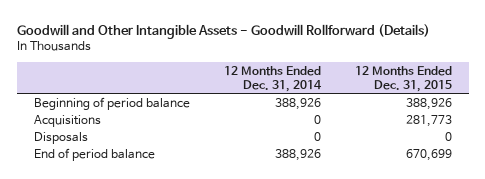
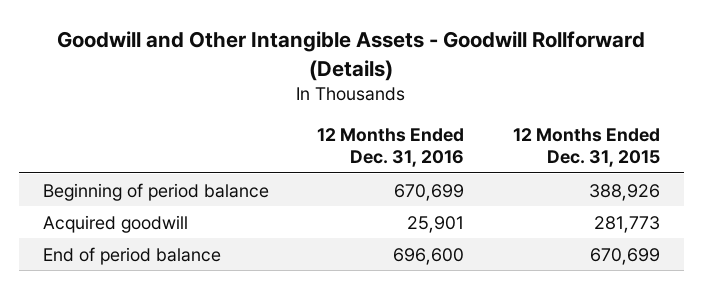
- | 12 Months Ended Dec. 31, 2014 | 12 Months Ended Dec. 31, 2015
+ | 12 Months Ended Dec. 31, 2016 | 12 Months Ended Dec. 31, 2015
- Acquisitions | 0 | 281,773
- Disposals | 0 | 0
+ Acquired goodwill | 25,901 | 281,773

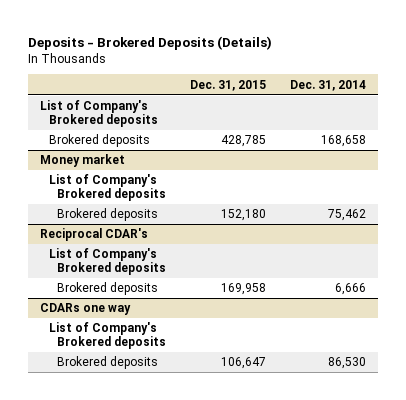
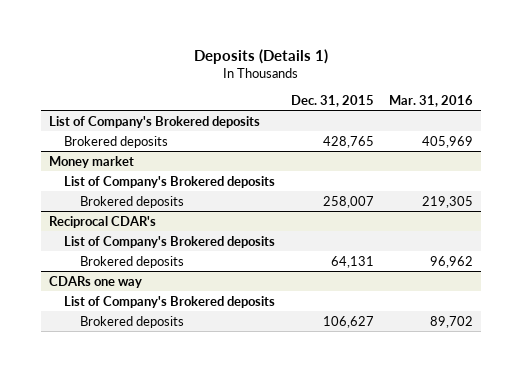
- Deposits - Brokered Deposits (Details)
+ Deposits (Details 1)
- | Dec. 31, 2015 | Dec. 31, 2014
+ | Dec. 31, 2015 | Mar. 31, 2016
- Brokered deposits | 428,785 | 168,658
+ Brokered deposits | 428,765 | 405,969
@ Money market
- Brokered deposits | 152,180 | 75,462
+ Brokered deposits | 258,007 | 219,305
@ Reciprocal CDAR's
- Brokered deposits | 169,958 | 6,666
+ Brokered deposits | 64,131 | 96,962
@ CDARs one way
- Brokered deposits | 106,647 | 86,530
+ Brokered deposits | 106,627 | 89,702

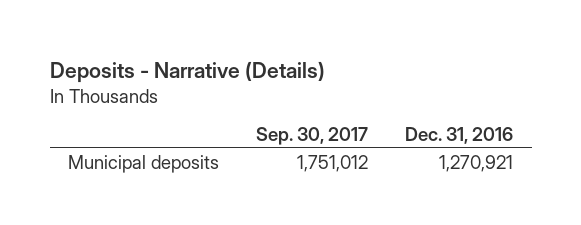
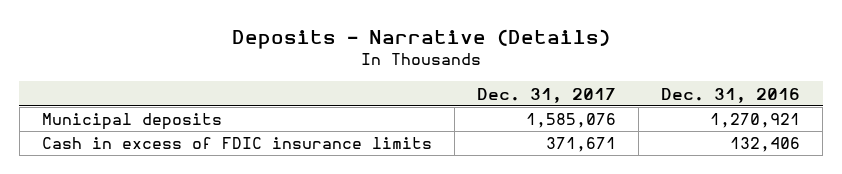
- | Sep. 30, 2017 | Dec. 31, 2016
+ | Dec. 31, 2017 | Dec. 31, 2016
+ Cash in excess of FDIC insurance limits | 371,671 | 132,406

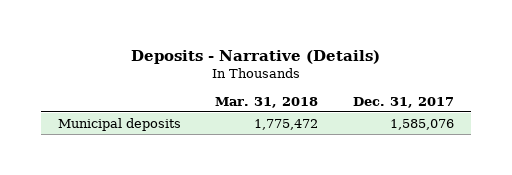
- | Dec. 31, 2017 | Dec. 31, 2016
+ | Mar. 31, 2018 | Dec. 31, 2017
- Cash in excess of FDIC insurance limits | 371,671 | 132,406

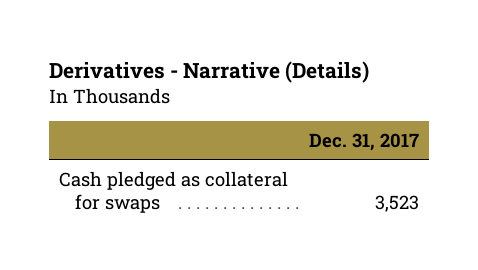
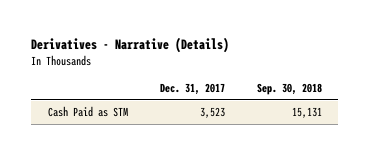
- | Dec. 31, 2017
+ | Dec. 31, 2017 | Sep. 30, 2018
- Cash pledged as collateral for swaps | 3,523
+ Cash Paid as STM | 3,523 | 15,131

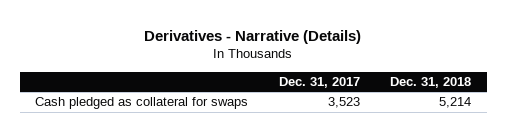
- | Dec. 31, 2017 | Sep. 30, 2018
+ | Dec. 31, 2017 | Dec. 31, 2018
- Cash Paid as STM | 3,523 | 15,131
+ Cash pledged as collateral for swaps | 3,523 | 5,214

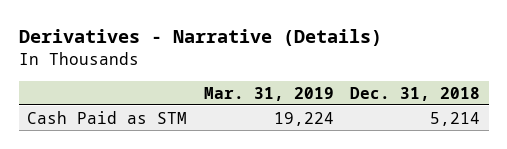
- | Dec. 31, 2017 | Dec. 31, 2018
+ | Mar. 31, 2019 | Dec. 31, 2018
- Cash pledged as collateral for swaps | 3,523 | 5,214
+ Cash Paid as STM | 19,224 | 5,214

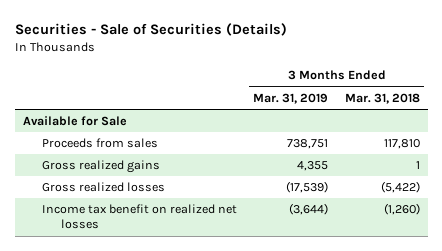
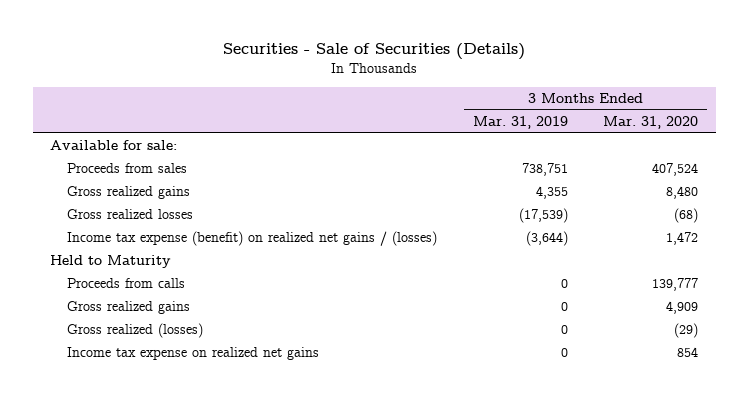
- | 3 Months Ended Mar. 31, 2019 | 3 Months Ended Mar. 31, 2018
+ | 3 Months Ended Mar. 31, 2019 | 3 Months Ended Mar. 31, 2020
- Available for Sale
+ Available for sale:
- Income tax benefit on realized net losses | (3,644) | (1,260)
+ Income tax expense (benefit) on realized net gains / (losses) | (3,644) | 1,472
+ Held to Maturity
+ Proceeds from calls | 0 | 139,777
+ Gross realized gains | 0 | 4,909
+ Gross realized (losses) | 0 | (29)
+ Income tax expense on realized net gains | 0 | 854

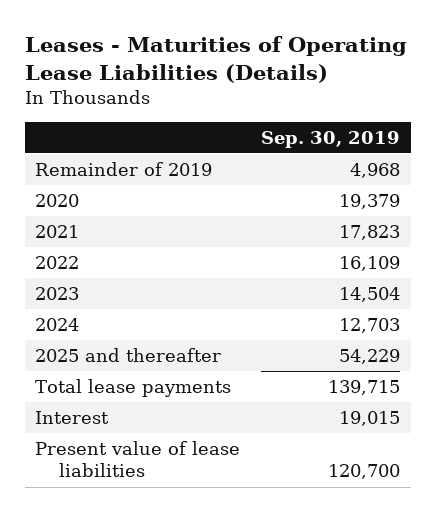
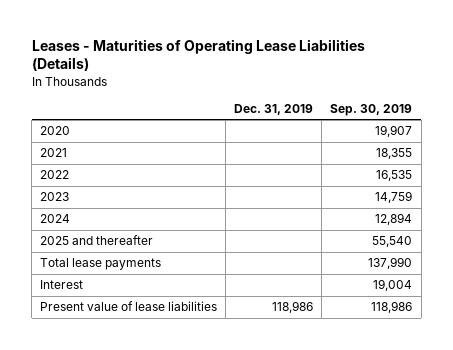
- | Sep. 30, 2019
+ | Dec. 31, 2019 | Sep. 30, 2019
- Remainder of 2019 | 4,968
- 2020 | 19,379
- 2021 | 17,823
- 2022 | 16,109
- 2023 | 14,504
- 2024 | 12,703
- 2025 and thereafter | 54,229
- Total lease payments | 139,715
- Interest | 19,015
- Present value of lease liabilities | 120,700
+ 2020 | | 19,907
+ 2021 | | 18,355
+ 2022 | | 16,535
+ 2023 | | 14,759
+ 2024 | | 12,894
+ 2025 and thereafter | | 55,540
+ Total lease payments | | 137,990
+ Interest | | 19,004
+ Present value of lease liabilities | 118,986 | 118,986

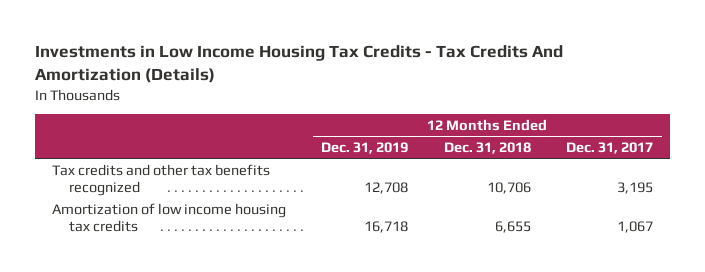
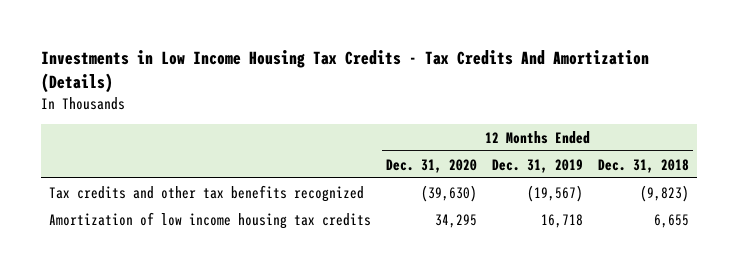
- | 12 Months Ended Dec. 31, 2019 | 12 Months Ended Dec. 31, 2018 | 12 Months Ended Dec. 31, 2017
+ | 12 Months Ended Dec. 31, 2020 | 12 Months Ended Dec. 31, 2019 | 12 Months Ended Dec. 31, 2018
- Tax credits and other tax benefits recognized | 12,708 | 10,706 | 3,195
+ Tax credits and other tax benefits recognized | (39,630) | (19,567) | (9,823)

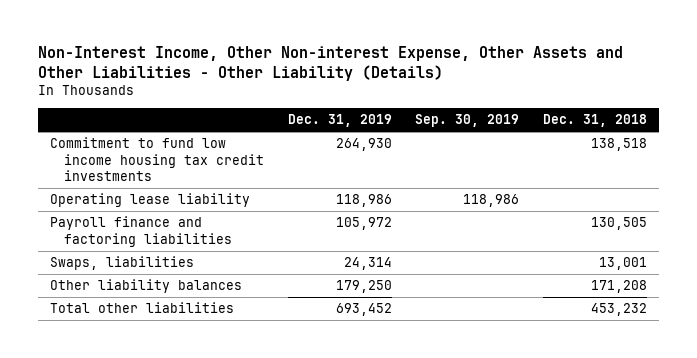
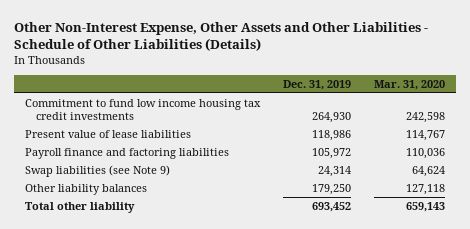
- Non-Interest Income, Other Non-interest Expense, Other Assets and Other Liabilities - Other Liability (Details)
+ Other Non-Interest Expense, Other Assets and Other Liabilities - Schedule of Other Liabilities (Details)
- | Dec. 31, 2019 | Sep. 30, 2019 | Dec. 31, 2018
+ | Dec. 31, 2019 | Mar. 31, 2020
- Operating lease liability | 118,986 | 118,986 |
+ Present value of lease liabilities | 118,986 | 114,767
- Swaps, liabilities | 24,314 | | 13,001
+ Swap liabilities (see Note 9) | 24,314 | 64,624
- Total other liabilities | 693,452 | | 453,232
+ Total other liability | 693,452 | 659,143

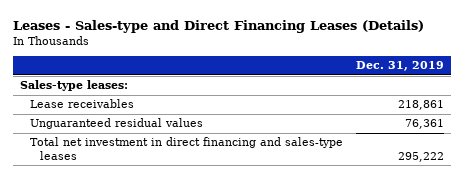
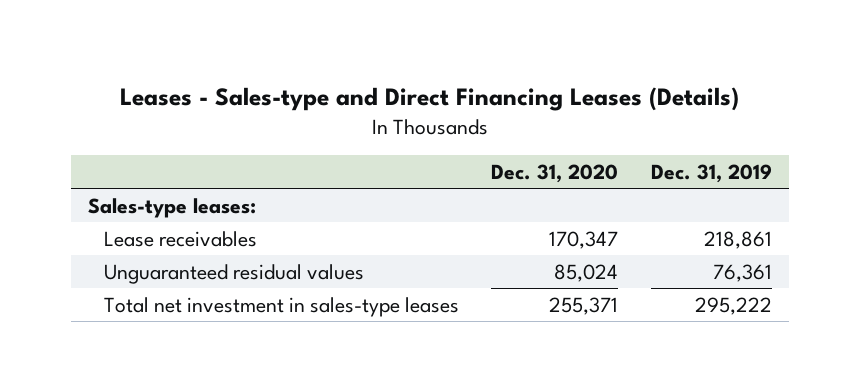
- | Dec. 31, 2019
+ | Dec. 31, 2020 | Dec. 31, 2019
- Total net investment in direct financing and sales-type leases | 295,222
+ Total net investment in sales-type leases | 255,371 | 295,222

